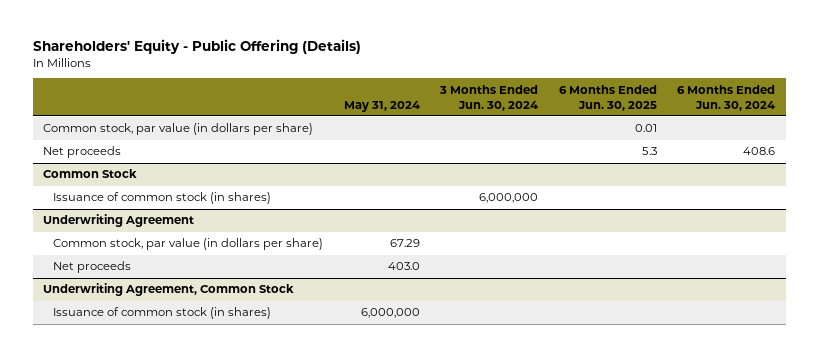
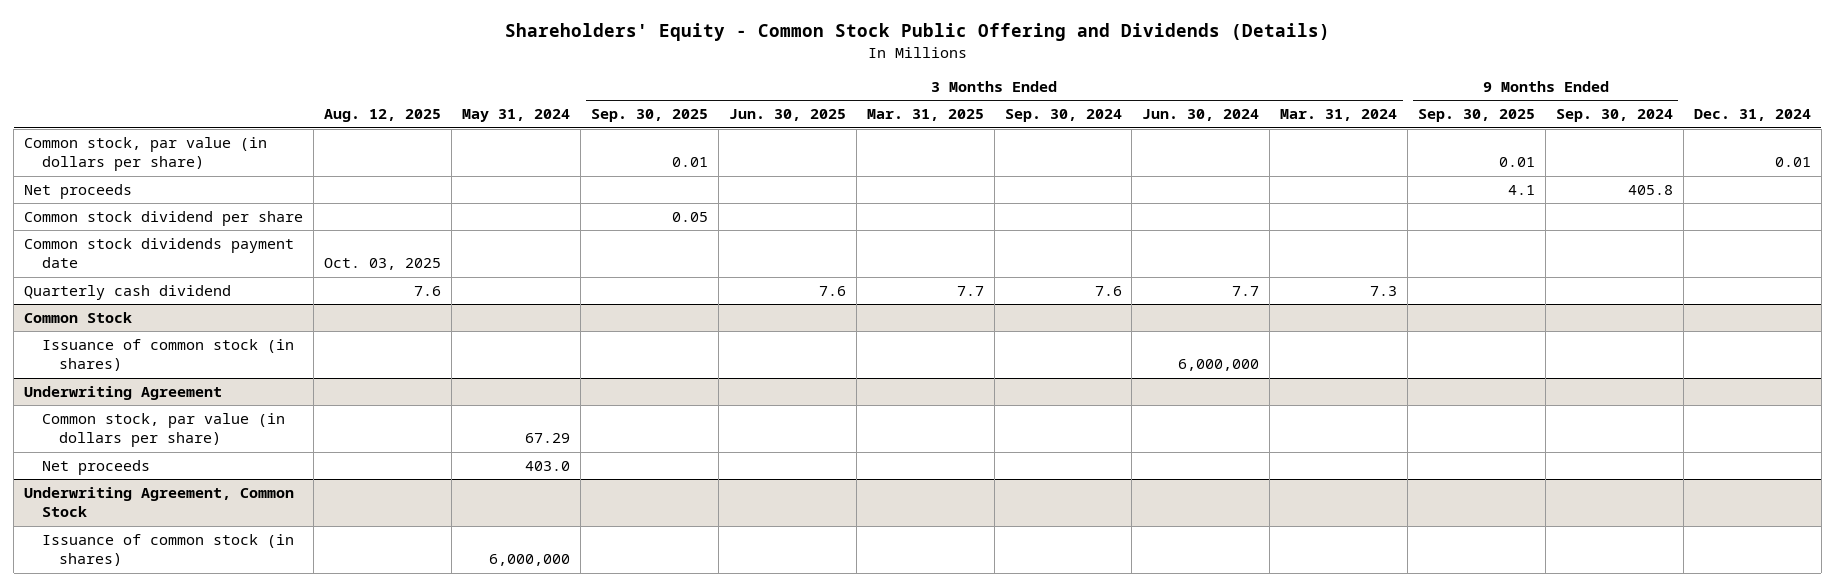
- Shareholders' Equity - Public Offering (Details)
+ Shareholders' Equity - Common Stock Public Offering and Dividends (Details)
- | May 31, 2024 | 3 Months Ended Jun. 30, 2024 | 6 Months Ended Jun. 30, 2025 | 6 Months Ended Jun. 30, 2024
+ | Aug. 12, 2025 | May 31, 2024 | 3 Months Ended Sep. 30, 2025 | 3 Months Ended Jun. 30, 2025 | 3 Months Ended Mar. 31, 2025 | 3 Months Ended Sep. 30, 2024 | 3 Months Ended Jun. 30, 2024 | 3 Months Ended Mar. 31, 2024 | 9 Months Ended Sep. 30, 2025 | 9 Months Ended Sep. 30, 2024 | Dec. 31, 2024
+ Common stock dividend per share | | | 0.05 | | | | | | | |
+ Common stock dividends payment date | Oct. 03, 2025 | | | | | | | | | |
+ Quarterly cash dividend | 7.6 | | | 7.6 | 7.7 | 7.6 | 7.7 | 7.3 | | |

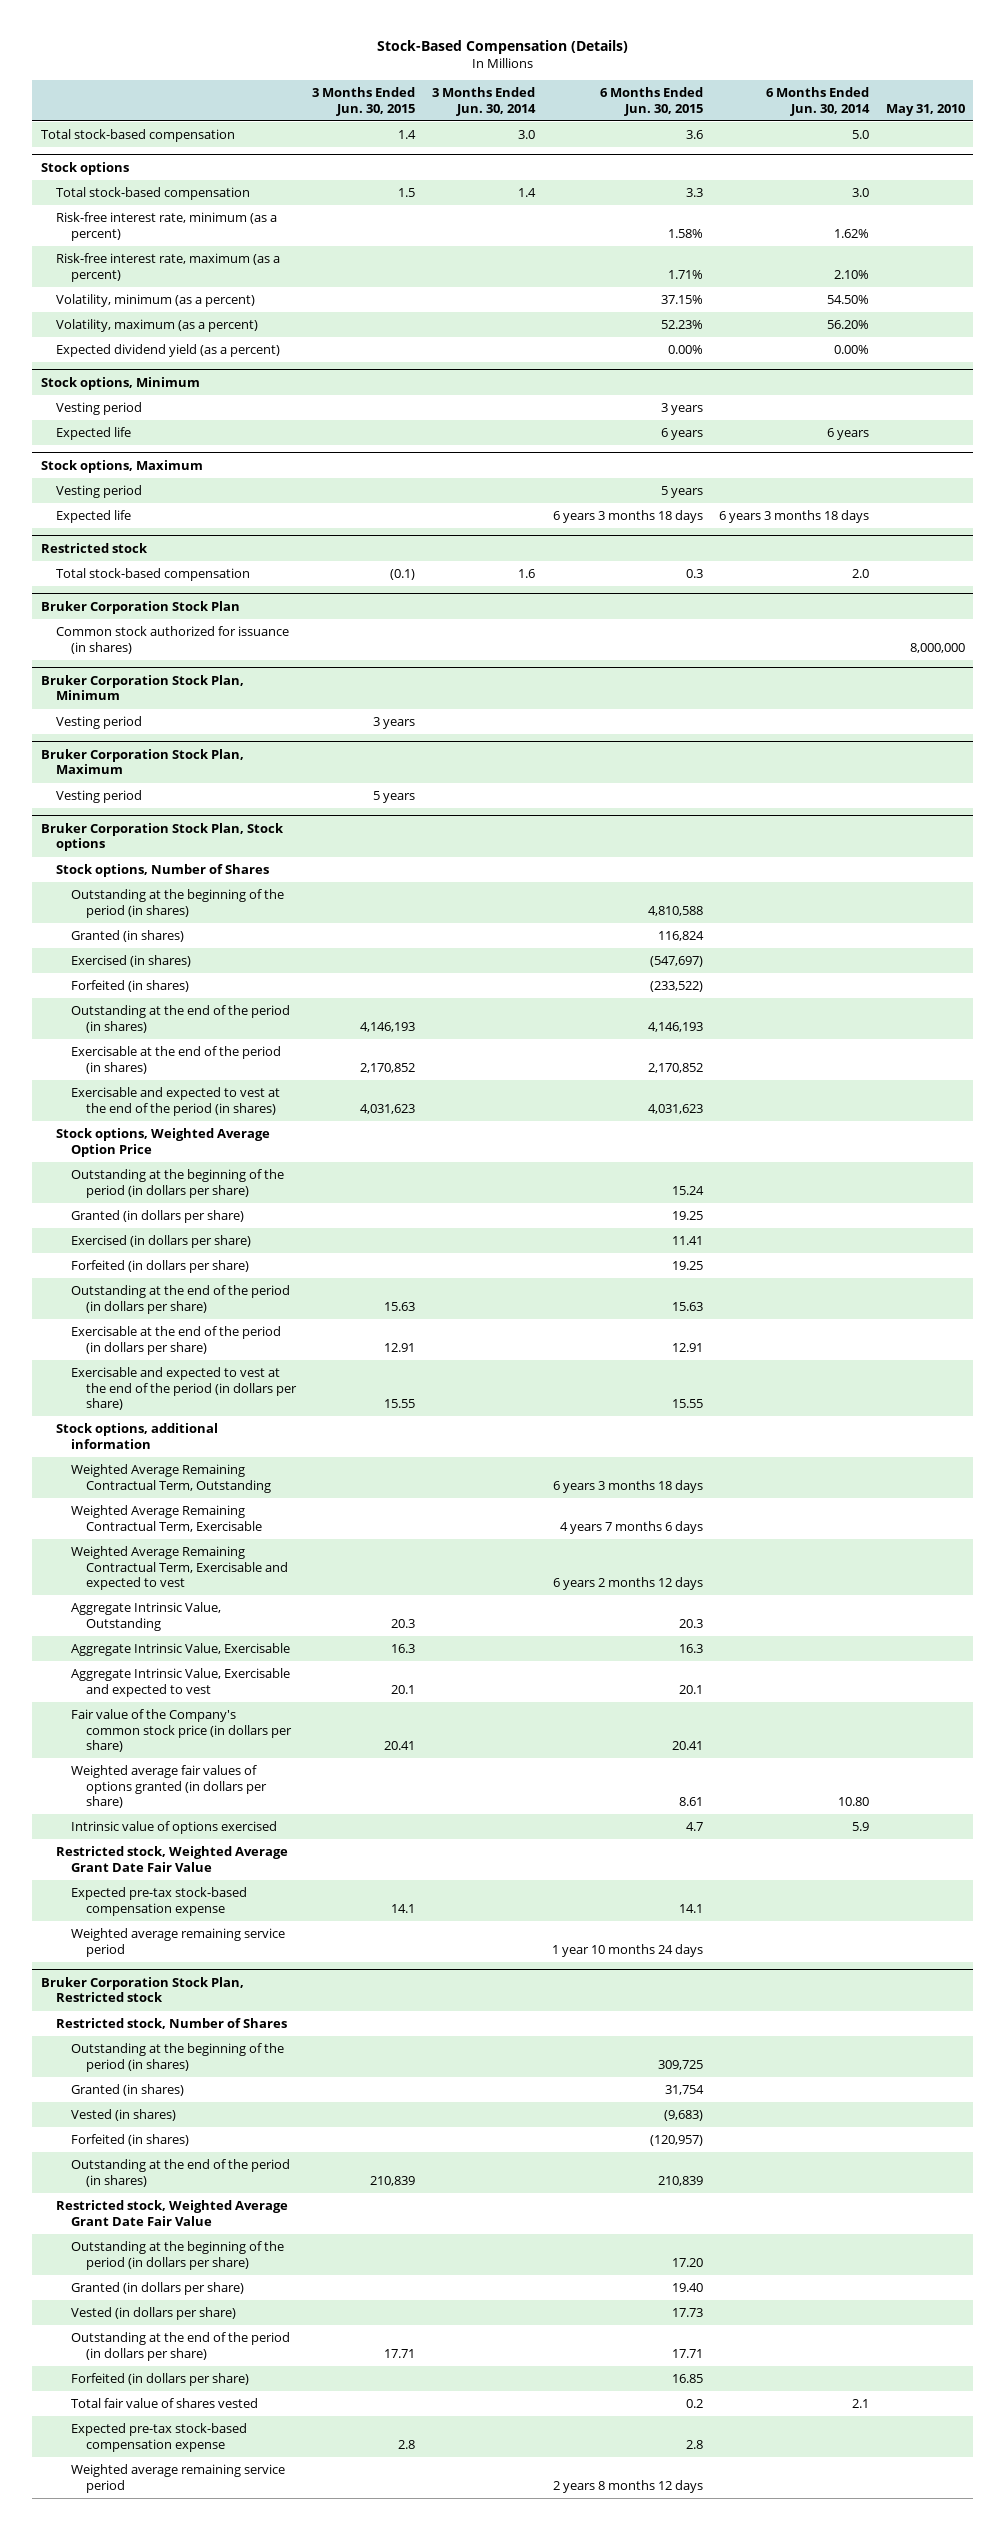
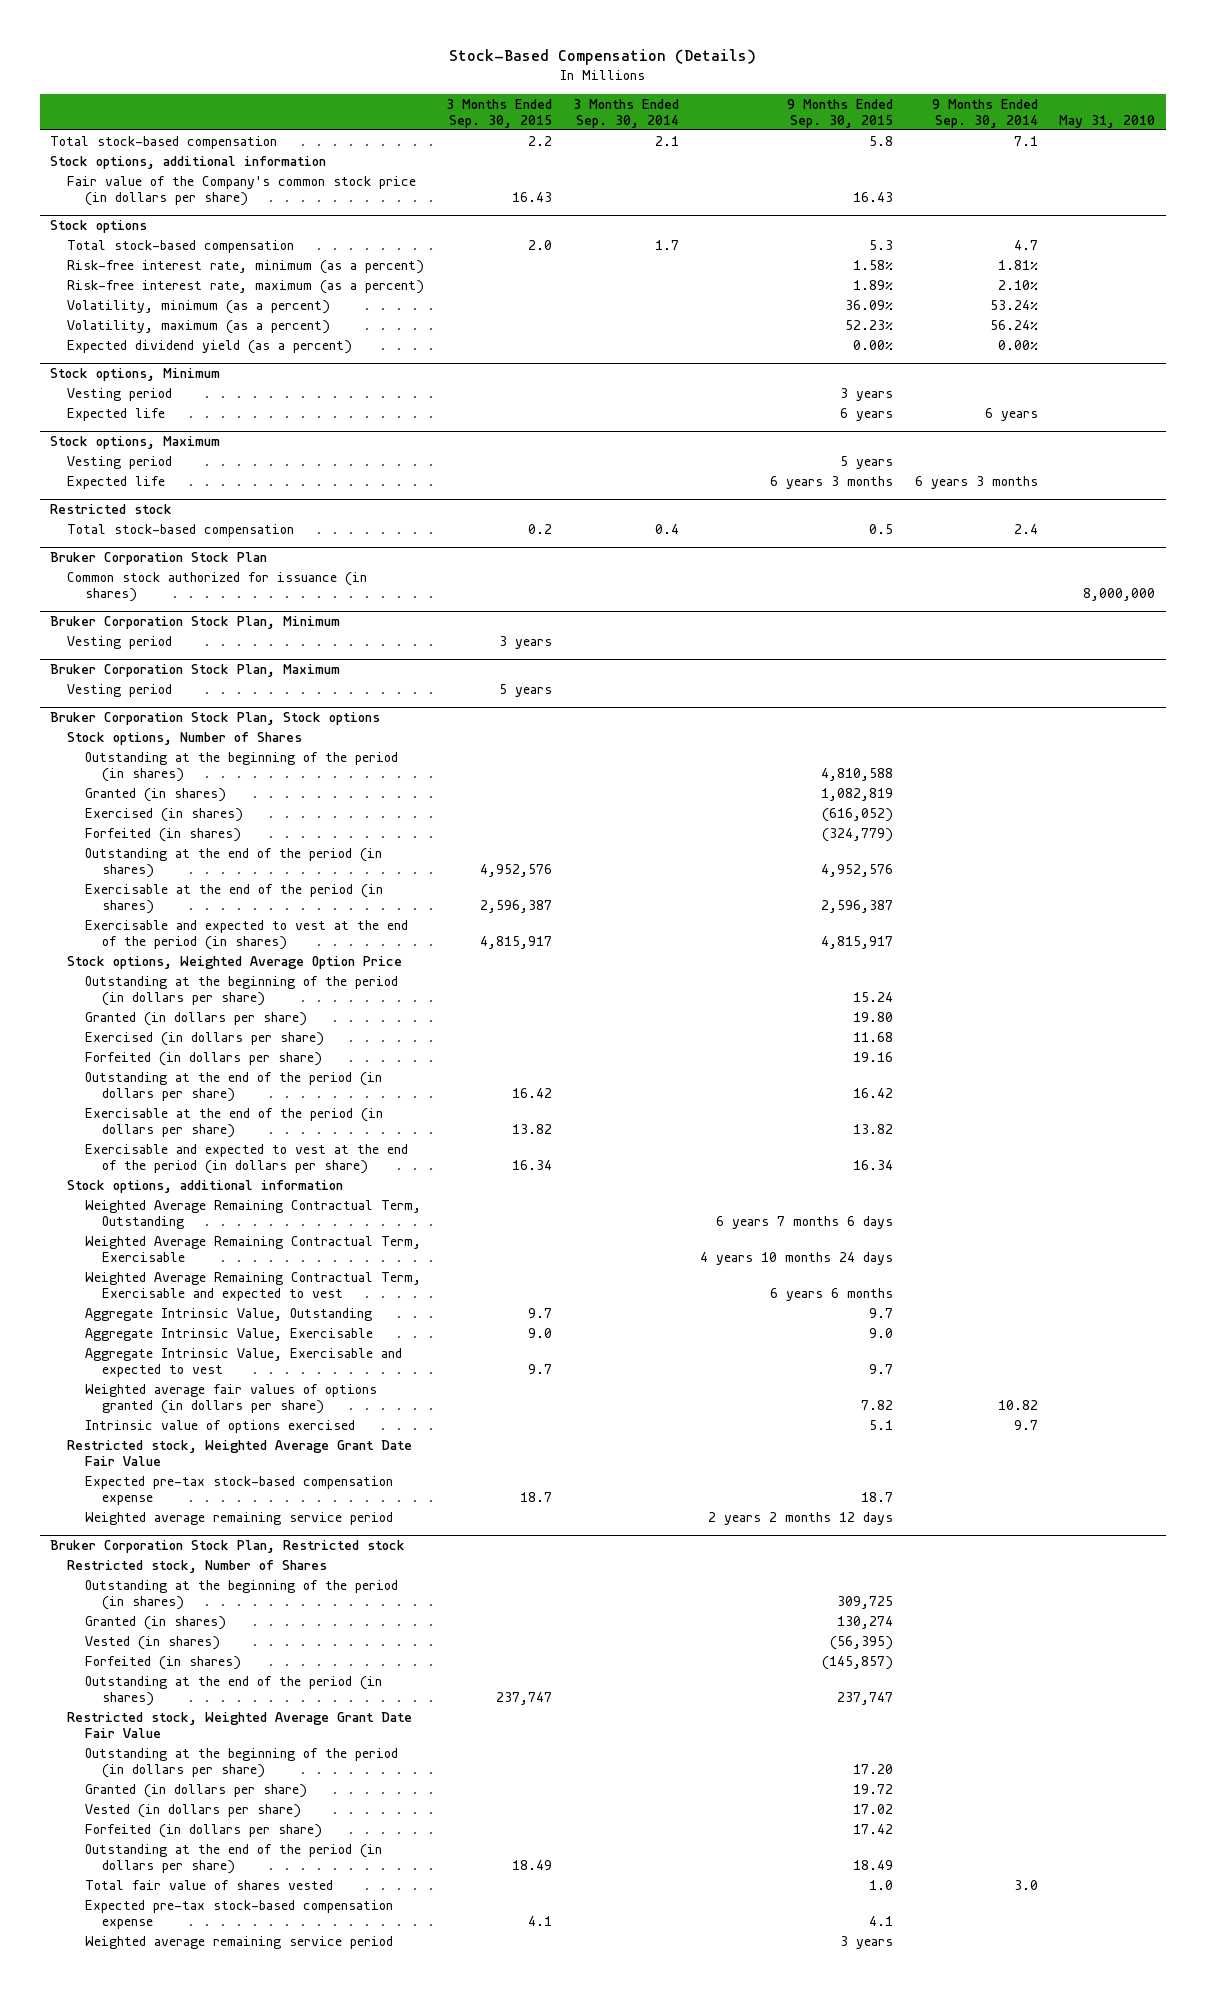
- | 3 Months Ended Jun. 30, 2015 | 3 Months Ended Jun. 30, 2014 | 6 Months Ended Jun. 30, 2015 | 6 Months Ended Jun. 30, 2014 | May 31, 2010
+ | 3 Months Ended Sep. 30, 2015 | 3 Months Ended Sep. 30, 2014 | 9 Months Ended Sep. 30, 2015 | 9 Months Ended Sep. 30, 2014 | May 31, 2010
+ Stock options, additional information
+ Fair value of the Company's common stock price (in dollars per share) | 16.43 | | 16.43 | |
@ Bruker Corporation Stock Plan, Stock options
- Fair value of the Company's common stock price (in dollars per share) | 20.41 | | 20.41 | |
@ Bruker Corporation Stock Plan, Restricted stock
moved down: Outstanding at the end of the period (in dollars per share) | 18.49 | | 18.49 | |

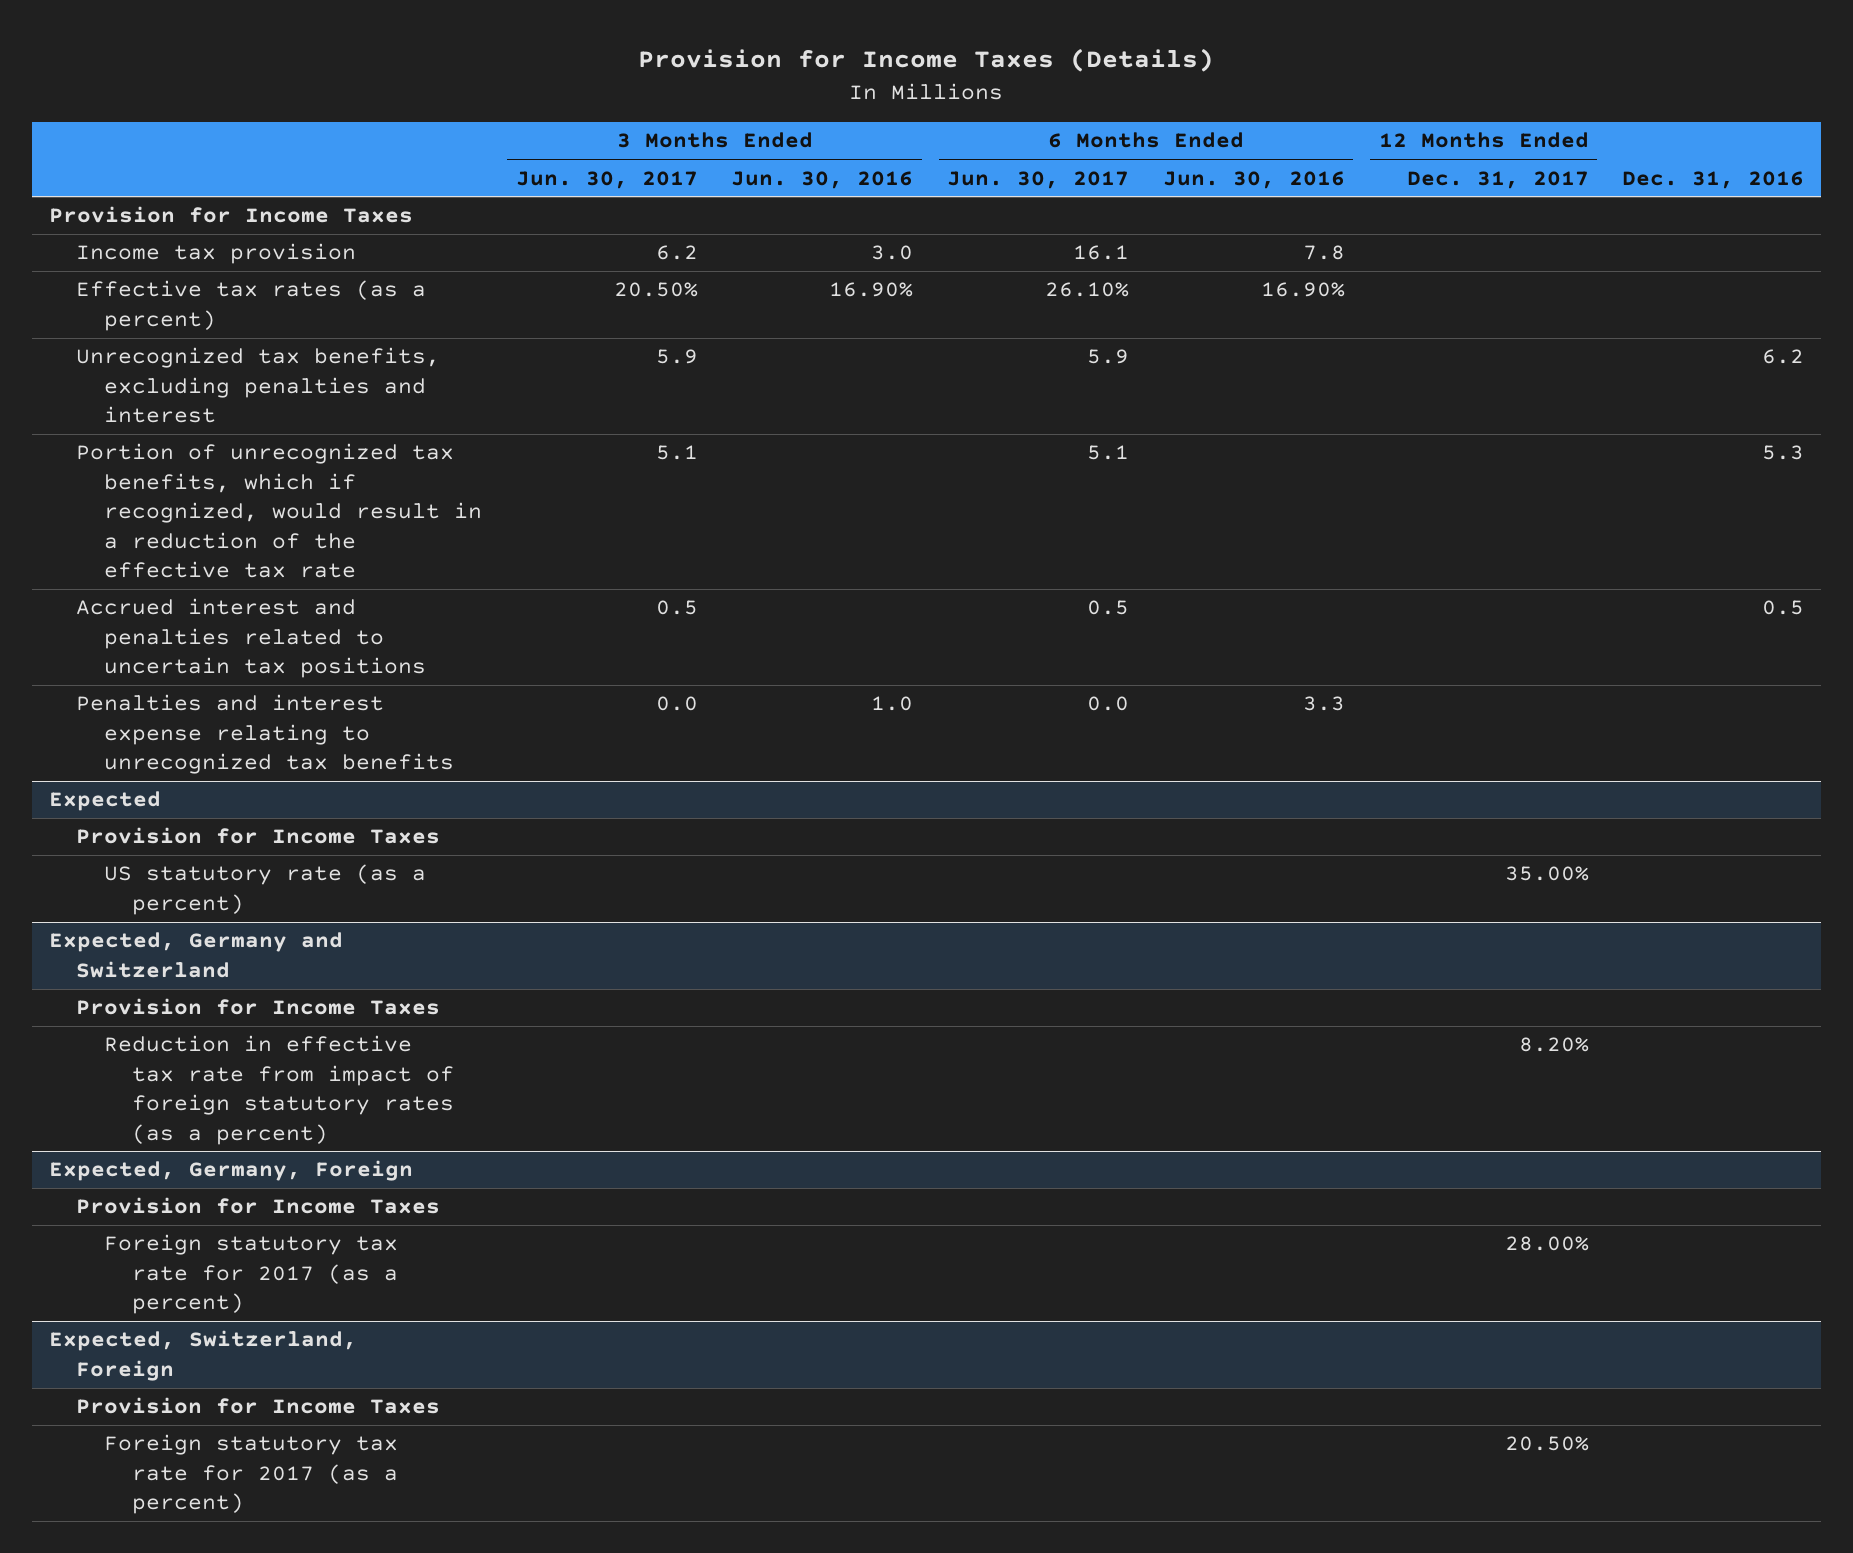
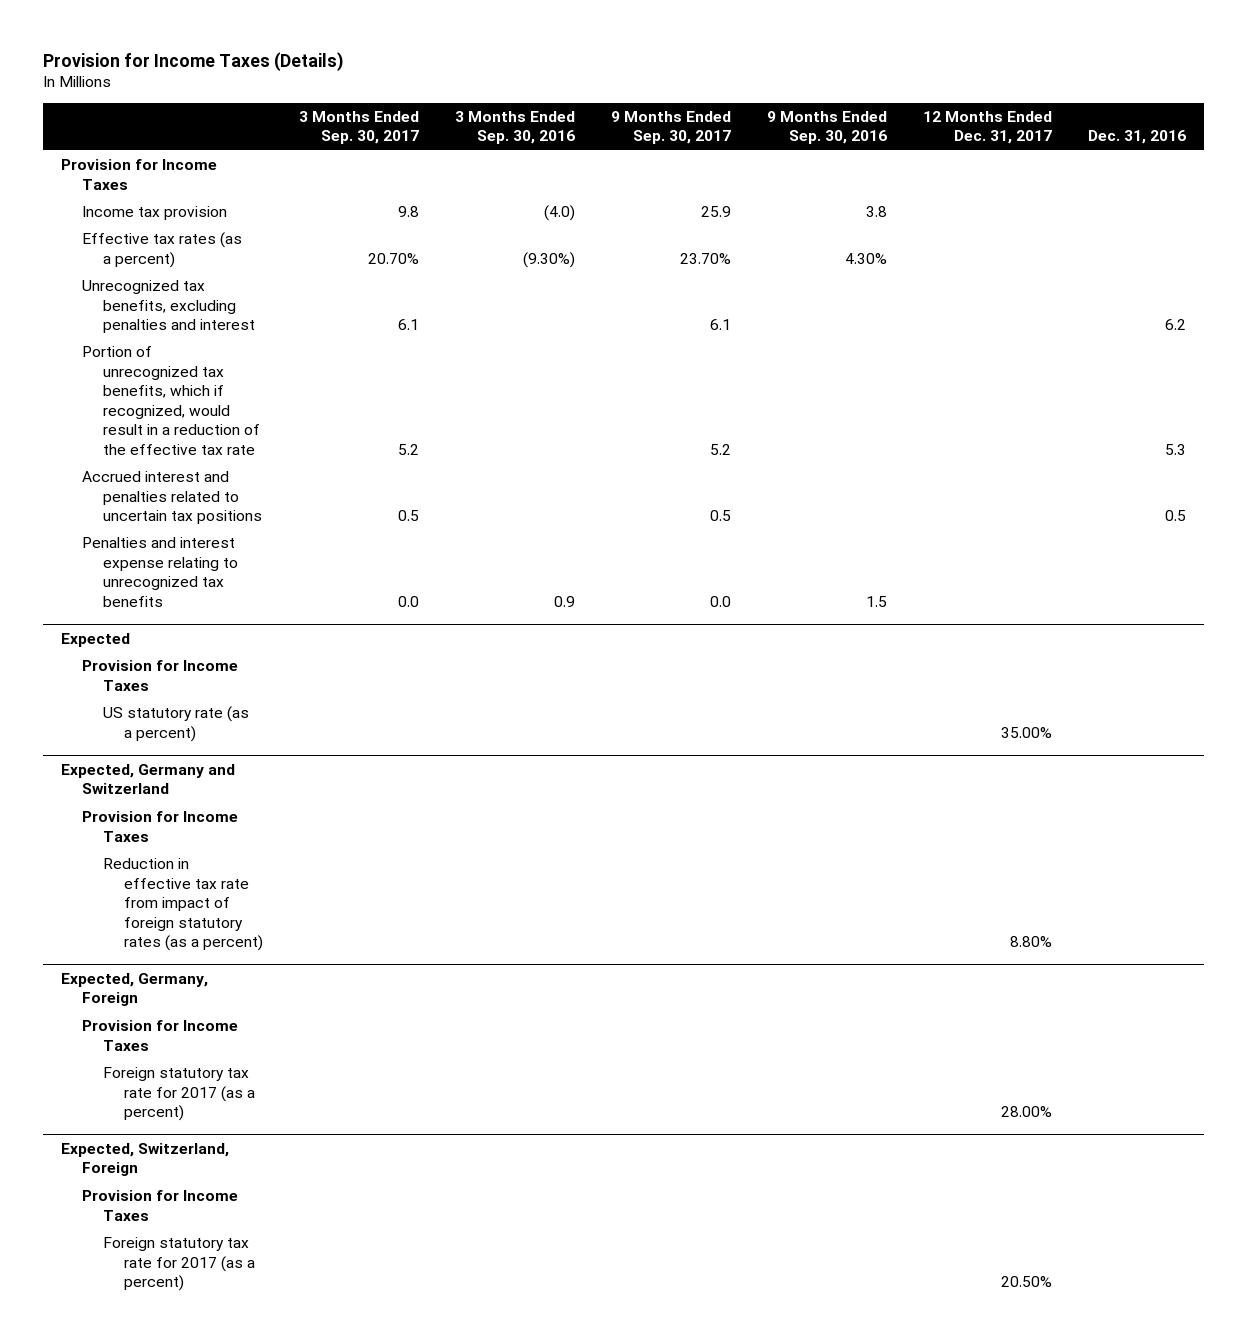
- | 3 Months Ended Jun. 30, 2017 | 3 Months Ended Jun. 30, 2016 | 6 Months Ended Jun. 30, 2017 | 6 Months Ended Jun. 30, 2016 | 12 Months Ended Dec. 31, 2017 | Dec. 31, 2016
+ | 3 Months Ended Sep. 30, 2017 | 3 Months Ended Sep. 30, 2016 | 9 Months Ended Sep. 30, 2017 | 9 Months Ended Sep. 30, 2016 | 12 Months Ended Dec. 31, 2017 | Dec. 31, 2016
@ Expected, Germany and Switzerland
- Reduction in effective tax rate from impact of foreign statutory rates (as a percent) | | | | | 8.20% |
+ Reduction in effective tax rate from impact of foreign statutory rates (as a percent) | | | | | 8.80% |

